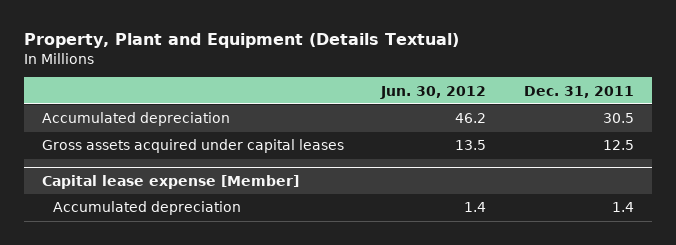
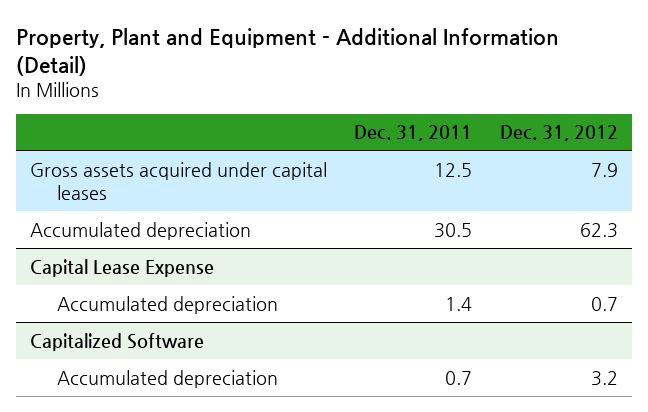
- Property, Plant and Equipment (Details Textual)
+ Property, Plant and Equipment - Additional Information (Detail)
- | Jun. 30, 2012 | Dec. 31, 2011
+ | Dec. 31, 2011 | Dec. 31, 2012
- Capital lease expense [Member]
moved down: Accumulated depreciation | 30.5 | 62.3
+ Capital Lease Expense
+ Capitalized Software
+ Accumulated depreciation | 0.7 | 3.2

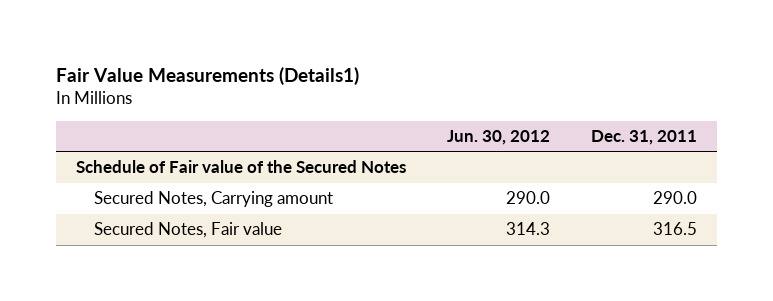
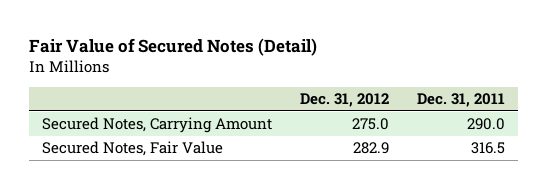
- Fair Value Measurements (Details1)
+ Fair Value of Secured Notes (Detail)
- | Jun. 30, 2012 | Dec. 31, 2011
+ | Dec. 31, 2012 | Dec. 31, 2011
- Schedule of Fair value of the Secured Notes
- Secured Notes, Carrying amount | 290.0 | 290.0
- Secured Notes, Fair value | 314.3 | 316.5
+ Secured Notes, Carrying Amount | 275.0 | 290.0
+ Secured Notes, Fair Value | 282.9 | 316.5

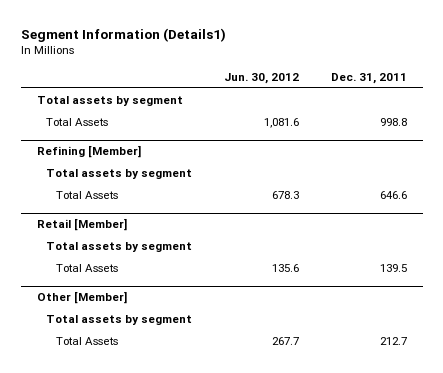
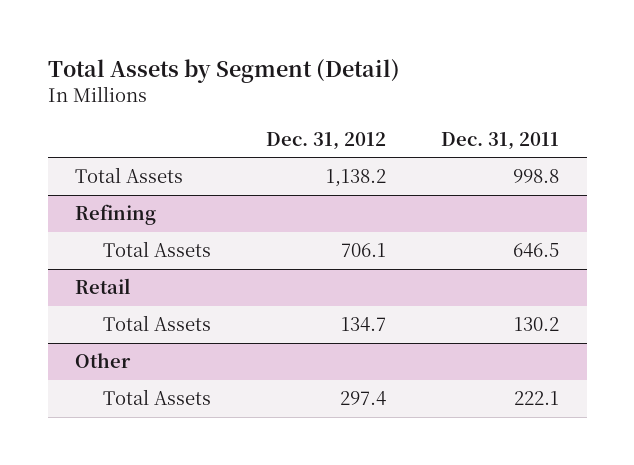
- Segment Information (Details1)
+ Total Assets by Segment (Detail)
- | Jun. 30, 2012 | Dec. 31, 2011
+ | Dec. 31, 2012 | Dec. 31, 2011
- Total assets by segment
- Refining [Member]
- Total assets by segment
- Total Assets | 678.3 | 646.6
- Retail [Member]
- Total assets by segment
- Total Assets | 135.6 | 139.5
- Other [Member]
- Total assets by segment
- Total Assets | 267.7 | 212.7
+ Refining
+ Total Assets | 706.1 | 646.5
+ Retail
+ Total Assets | 134.7 | 130.2
+ Other
+ Total Assets | 297.4 | 222.1

